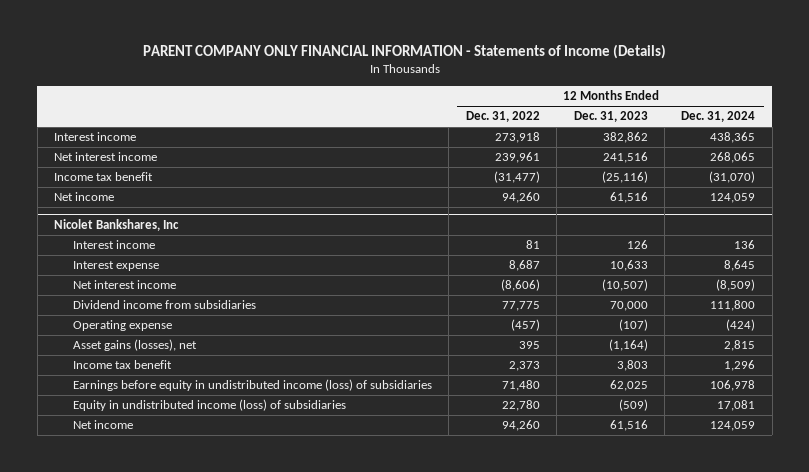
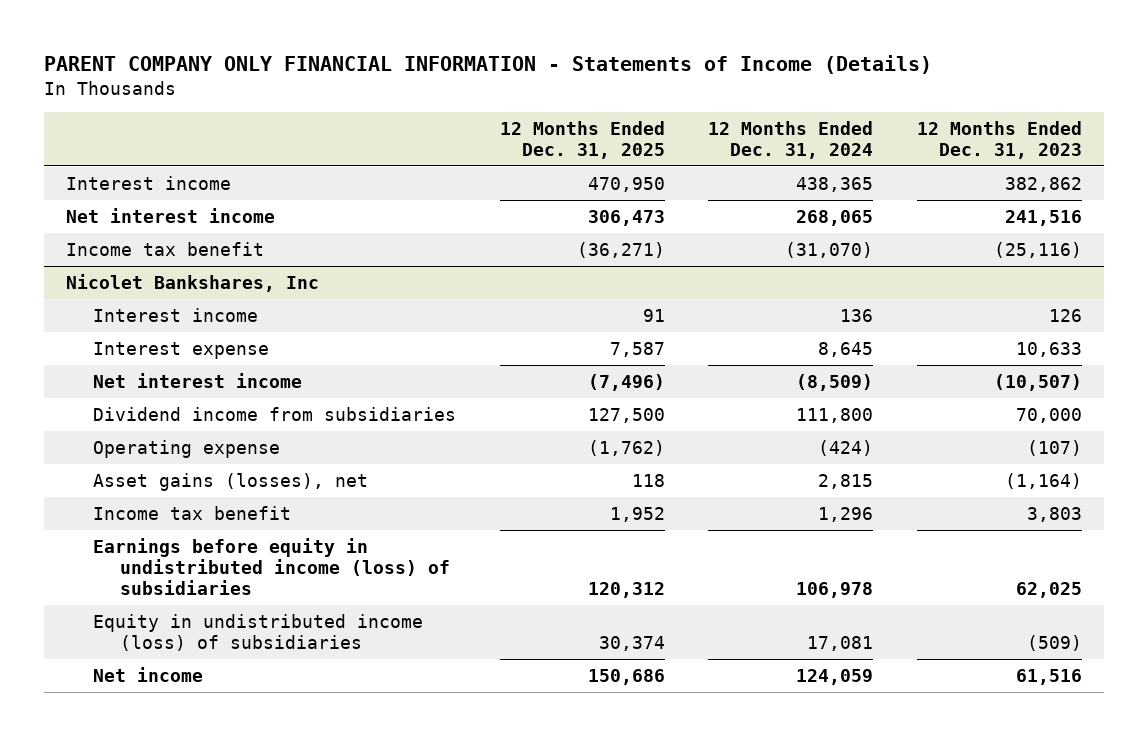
- | 12 Months Ended Dec. 31, 2022 | 12 Months Ended Dec. 31, 2023 | 12 Months Ended Dec. 31, 2024
+ | 12 Months Ended Dec. 31, 2025 | 12 Months Ended Dec. 31, 2024 | 12 Months Ended Dec. 31, 2023
- Net income | 94,260 | 61,516 | 124,059

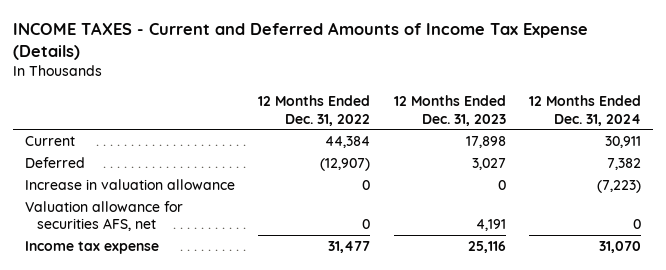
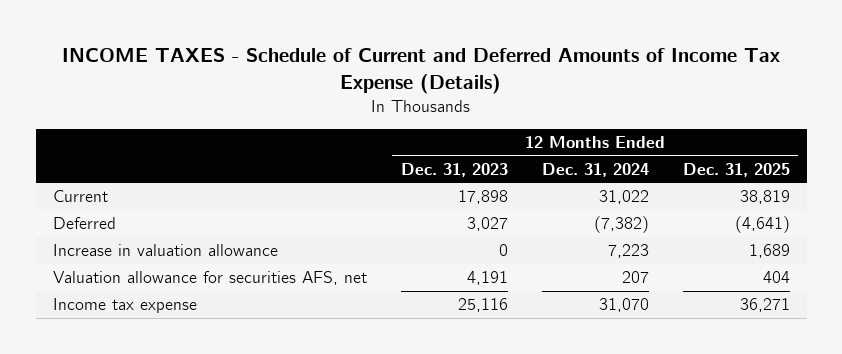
- INCOME TAXES - Current and Deferred Amounts of Income Tax Expense (Details)
+ INCOME TAXES - Schedule of Current and Deferred Amounts of Income Tax Expense (Details)
- | 12 Months Ended Dec. 31, 2022 | 12 Months Ended Dec. 31, 2023 | 12 Months Ended Dec. 31, 2024
+ | 12 Months Ended Dec. 31, 2023 | 12 Months Ended Dec. 31, 2024 | 12 Months Ended Dec. 31, 2025
- Current | 44,384 | 17,898 | 30,911
- Deferred | (12,907) | 3,027 | 7,382
- Increase in valuation allowance | 0 | 0 | (7,223)
- Valuation allowance for securities AFS, net | 0 | 4,191 | 0
+ Current | 17,898 | 31,022 | 38,819
+ Deferred | 3,027 | (7,382) | (4,641)
+ Increase in valuation allowance | 0 | 7,223 | 1,689
+ Valuation allowance for securities AFS, net | 4,191 | 207 | 404

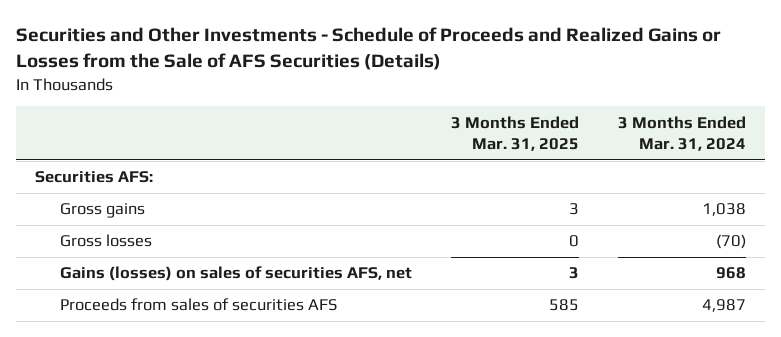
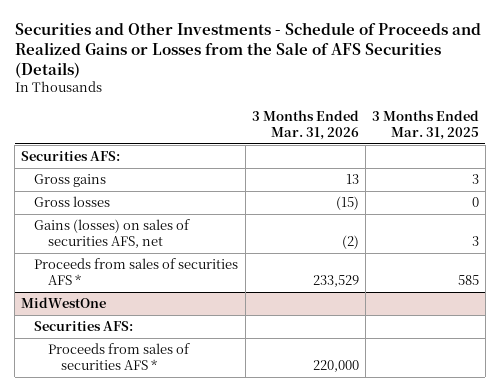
- | 3 Months Ended Mar. 31, 2025 | 3 Months Ended Mar. 31, 2024
+ | 3 Months Ended Mar. 31, 2026 | 3 Months Ended Mar. 31, 2025
- Proceeds from sales of securities AFS | 585 | 4,987
+ Proceeds from sales of securities AFS * | 233,529 | 585
+ MidWestOne
+ Securities AFS:
+ Proceeds from sales of securities AFS * | 220,000 |

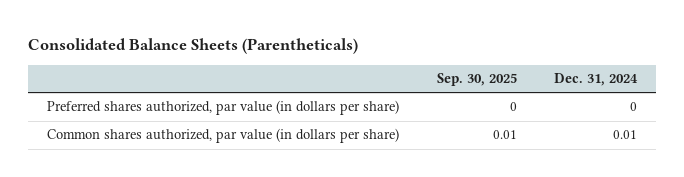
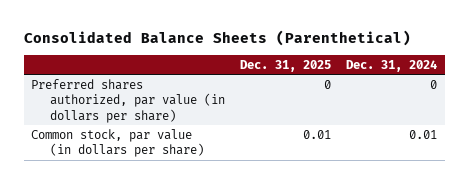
- Consolidated Balance Sheets (Parentheticals)
+ Consolidated Balance Sheets (Parenthetical)
- | Sep. 30, 2025 | Dec. 31, 2024
+ | Dec. 31, 2025 | Dec. 31, 2024
- Common shares authorized, par value (in dollars per share) | 0.01 | 0.01
+ Common stock, par value (in dollars per share) | 0.01 | 0.01

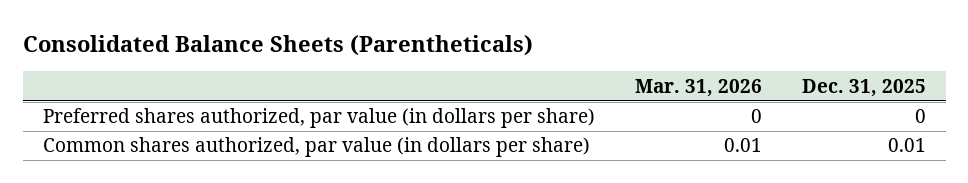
- Consolidated Balance Sheets (Parenthetical)
+ Consolidated Balance Sheets (Parentheticals)
- | Dec. 31, 2025 | Dec. 31, 2024
+ | Mar. 31, 2026 | Dec. 31, 2025
- Common stock, par value (in dollars per share) | 0.01 | 0.01
+ Common shares authorized, par value (in dollars per share) | 0.01 | 0.01

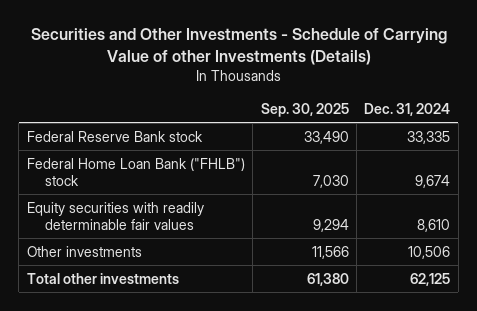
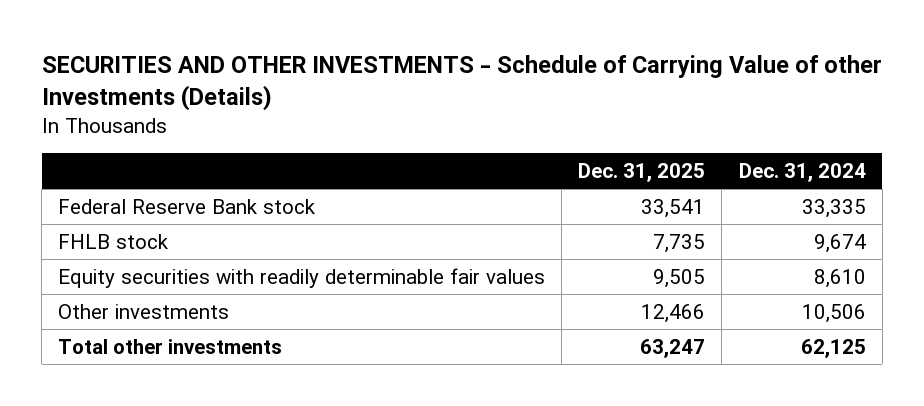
- Securities and Other Investments - Schedule of Carrying Value of other Investments (Details)
+ SECURITIES AND OTHER INVESTMENTS - Schedule of Carrying Value of other Investments (Details)
- | Sep. 30, 2025 | Dec. 31, 2024
+ | Dec. 31, 2025 | Dec. 31, 2024
- Federal Home Loan Bank ("FHLB") stock | 7,030 | 9,674
+ FHLB stock | 7,735 | 9,674

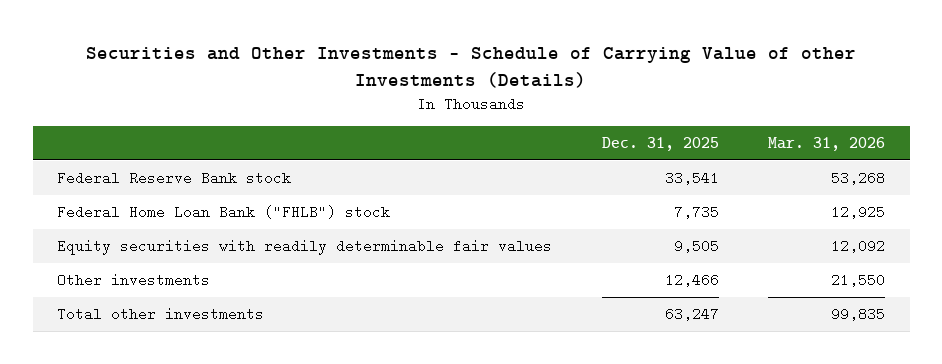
- SECURITIES AND OTHER INVESTMENTS - Schedule of Carrying Value of other Investments (Details)
+ Securities and Other Investments - Schedule of Carrying Value of other Investments (Details)
- | Dec. 31, 2025 | Dec. 31, 2024
+ | Dec. 31, 2025 | Mar. 31, 2026
- FHLB stock | 7,735 | 9,674
+ Federal Home Loan Bank ("FHLB") stock | 7,735 | 12,925

